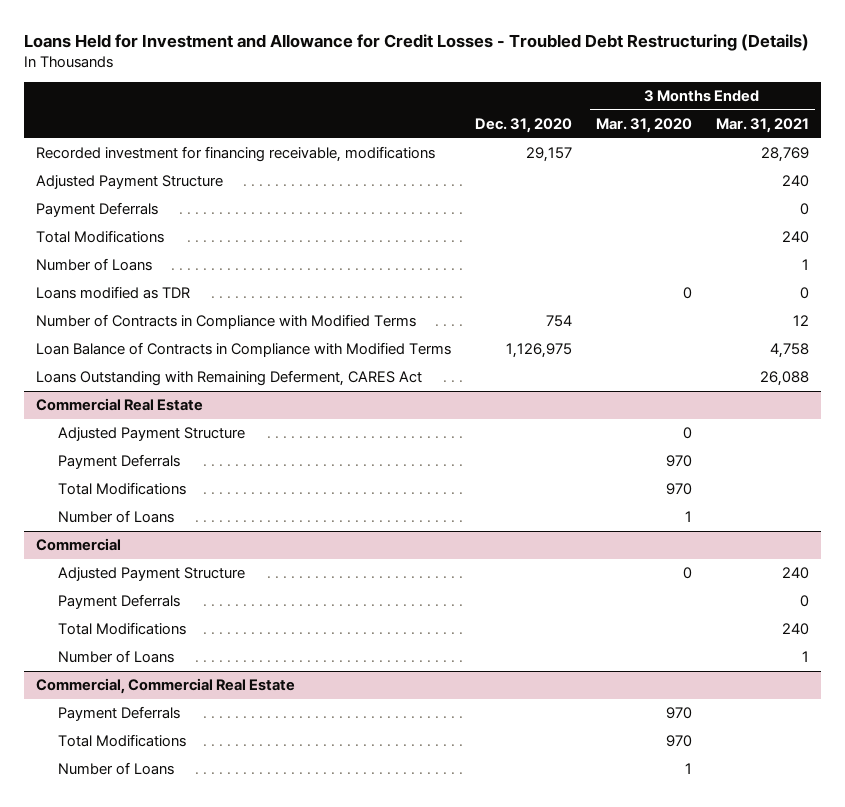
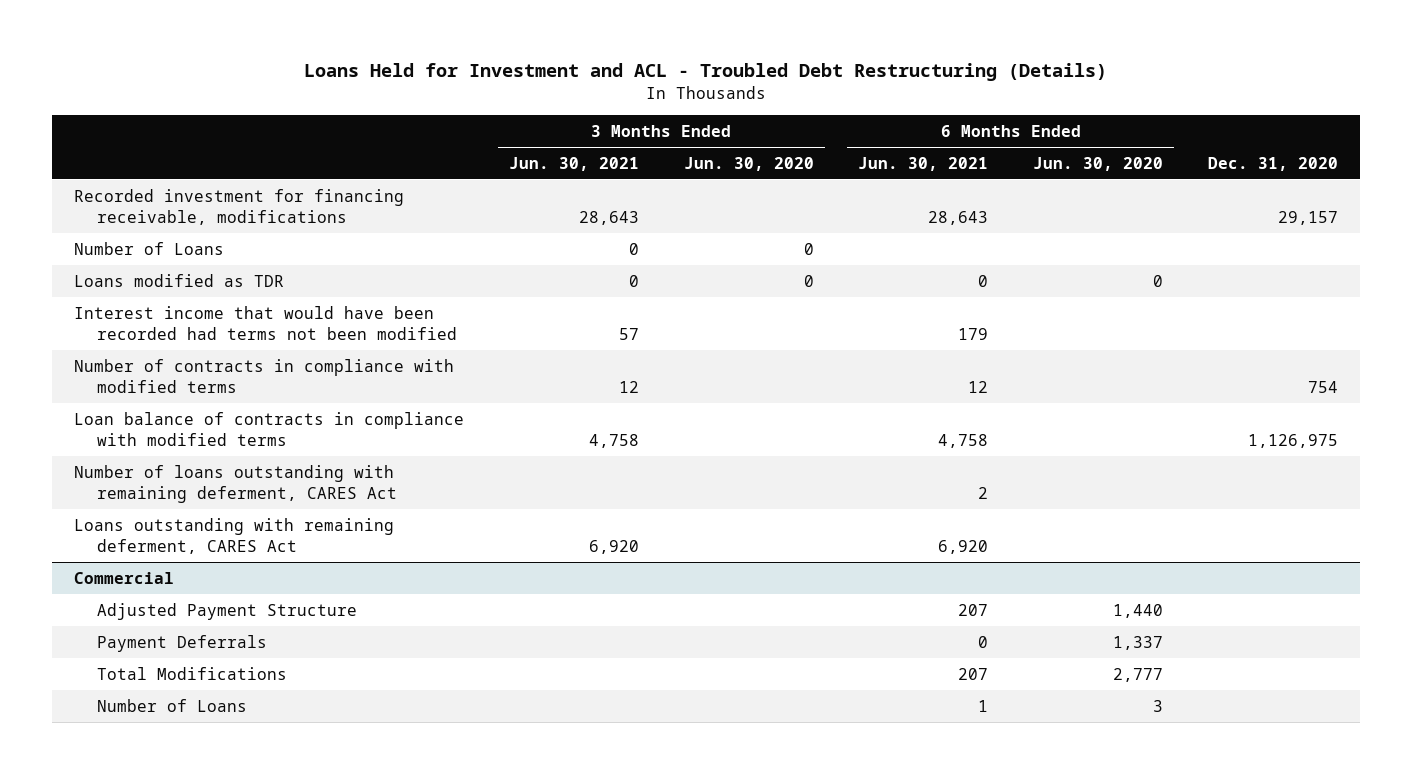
- Loans Held for Investment and Allowance for Credit Losses - Troubled Debt Restructuring (Details)
+ Loans Held for Investment and ACL - Troubled Debt Restructuring (Details)
- | Dec. 31, 2020 | 3 Months Ended Mar. 31, 2020 | 3 Months Ended Mar. 31, 2021
+ | 3 Months Ended Jun. 30, 2021 | 3 Months Ended Jun. 30, 2020 | 6 Months Ended Jun. 30, 2021 | 6 Months Ended Jun. 30, 2020 | Dec. 31, 2020
- Adjusted Payment Structure | | | 240
- Payment Deferrals | | | 0
- Total Modifications | | | 240
- Number of Contracts in Compliance with Modified Terms | 754 | | 12
- Loan Balance of Contracts in Compliance with Modified Terms | 1,126,975 | | 4,758
- Loans Outstanding with Remaining Deferment, CARES Act | | | 26,088
- Commercial Real Estate
- Adjusted Payment Structure | | 0 |
- Payment Deferrals | | 970 |
- Total Modifications | | 970 |
- Number of Loans | | 1 |
+ Interest income that would have been recorded had terms not been modified | 57 | | 179 | |
+ Number of contracts in compliance with modified terms | 12 | | 12 | | 754
+ Loan balance of contracts in compliance with modified terms | 4,758 | | 4,758 | | 1,126,975
+ Number of loans outstanding with remaining deferment, CARES Act | | | 2 | |
+ Loans outstanding with remaining deferment, CARES Act | 6,920 | | 6,920 | |
- Commercial, Commercial Real Estate
- Payment Deferrals | | 970 |
- Total Modifications | | 970 |
- Number of Loans | | 1 |

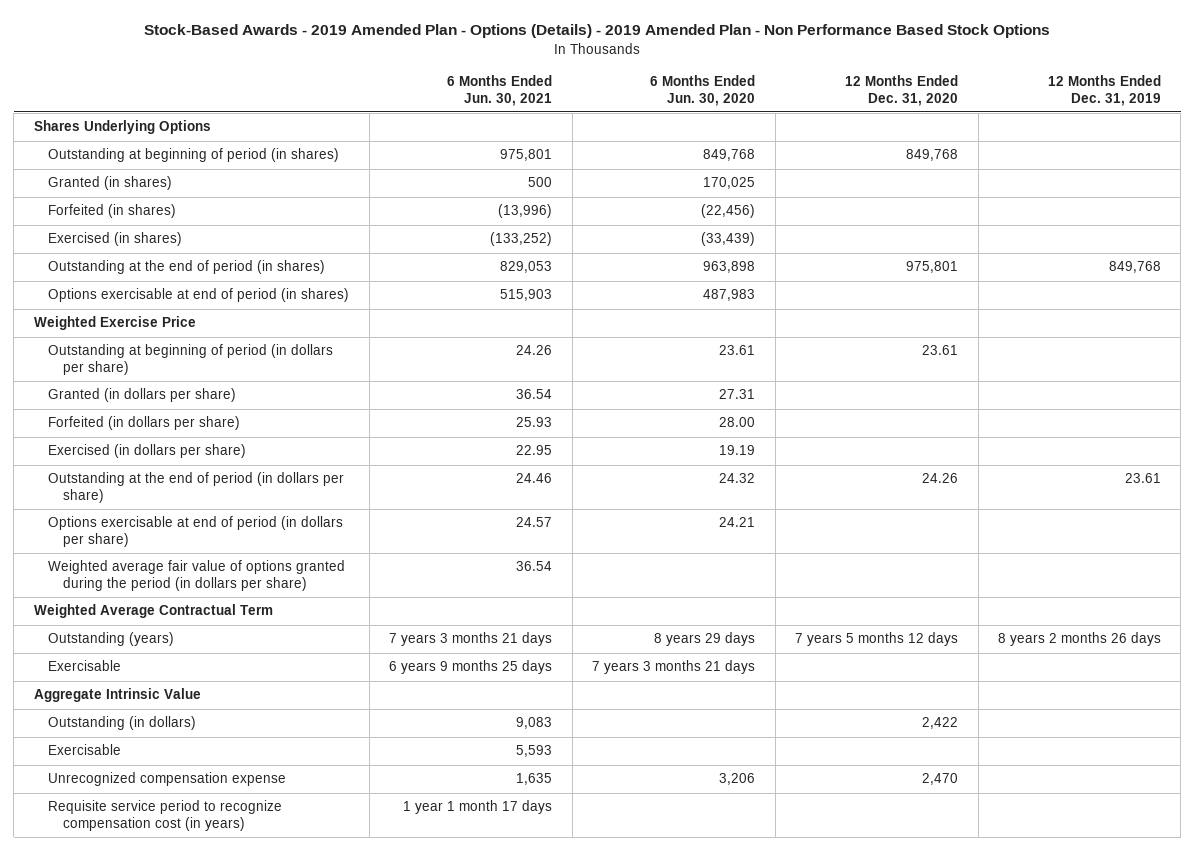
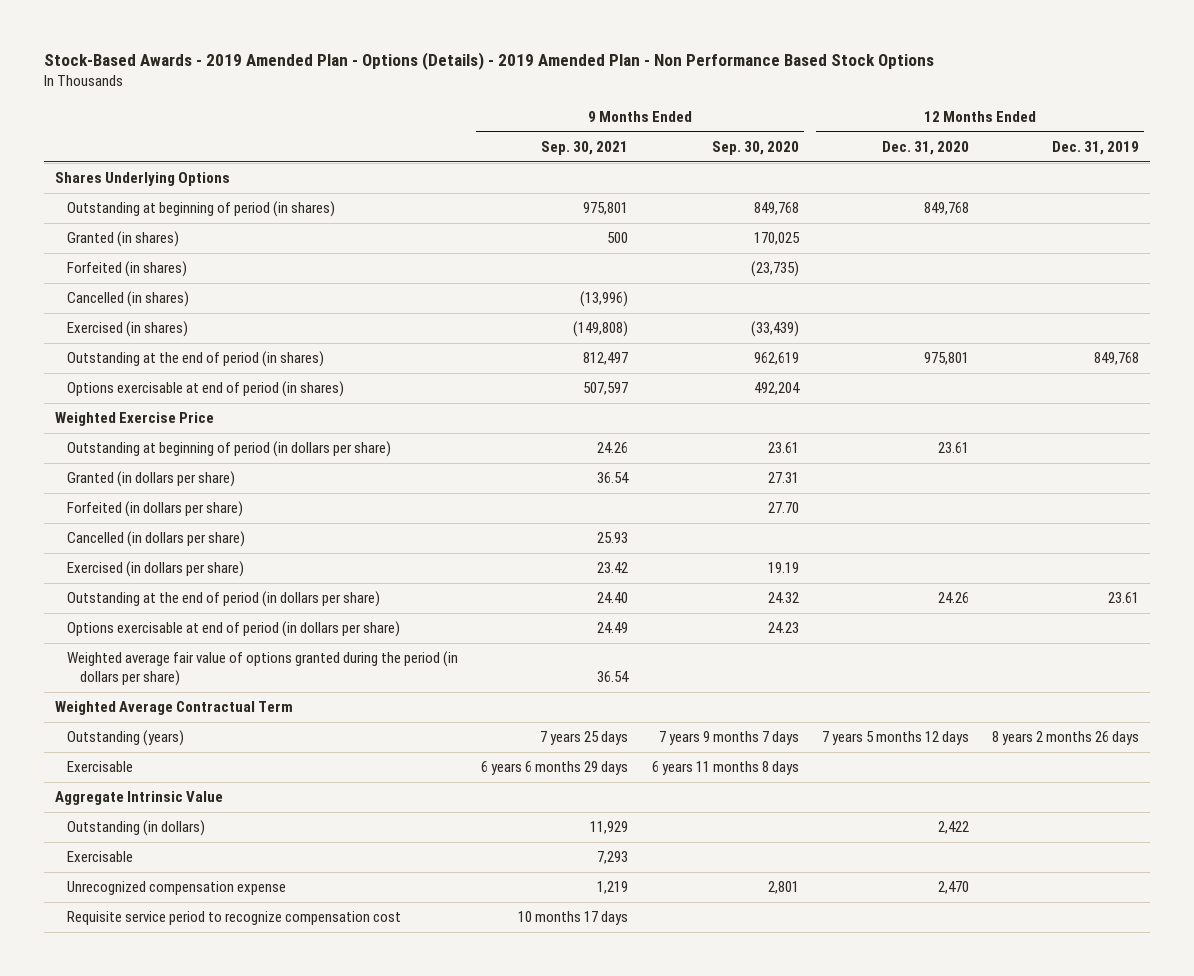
- | 6 Months Ended Jun. 30, 2021 | 6 Months Ended Jun. 30, 2020 | 12 Months Ended Dec. 31, 2020 | 12 Months Ended Dec. 31, 2019
+ | 9 Months Ended Sep. 30, 2021 | 9 Months Ended Sep. 30, 2020 | 12 Months Ended Dec. 31, 2020 | 12 Months Ended Dec. 31, 2019
+ Cancelled (in shares) | (13,996) | | |
+ Cancelled (in dollars per share) | 25.93 | | |
- Requisite service period to recognize compensation cost (in years) | 1 year 1 month 17 days | | |
+ Requisite service period to recognize compensation cost | 10 months 17 days | | |

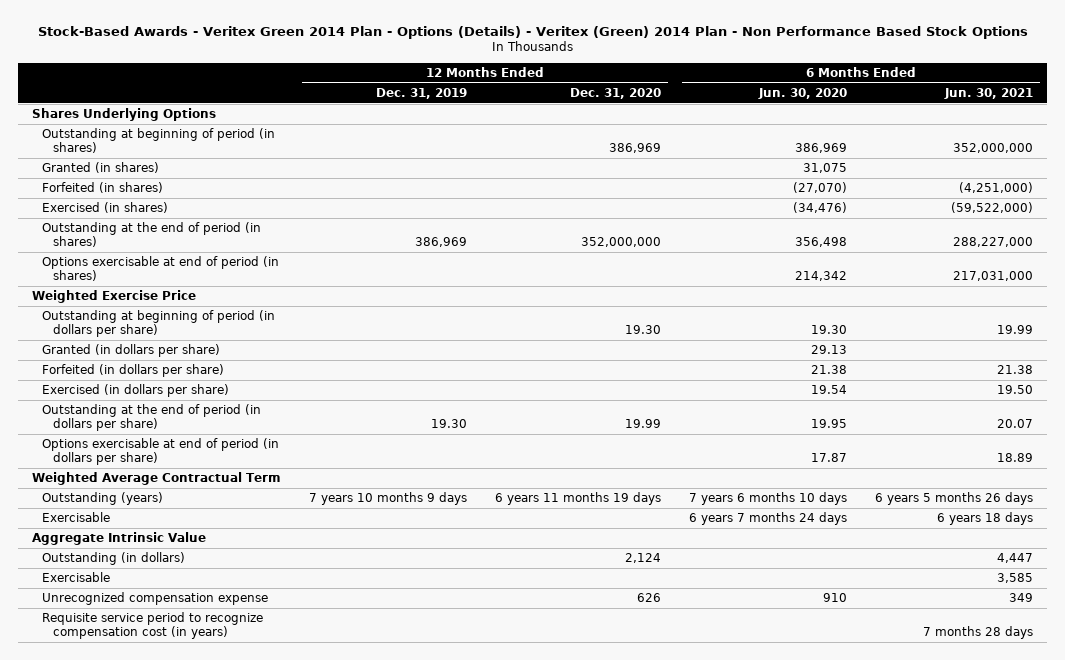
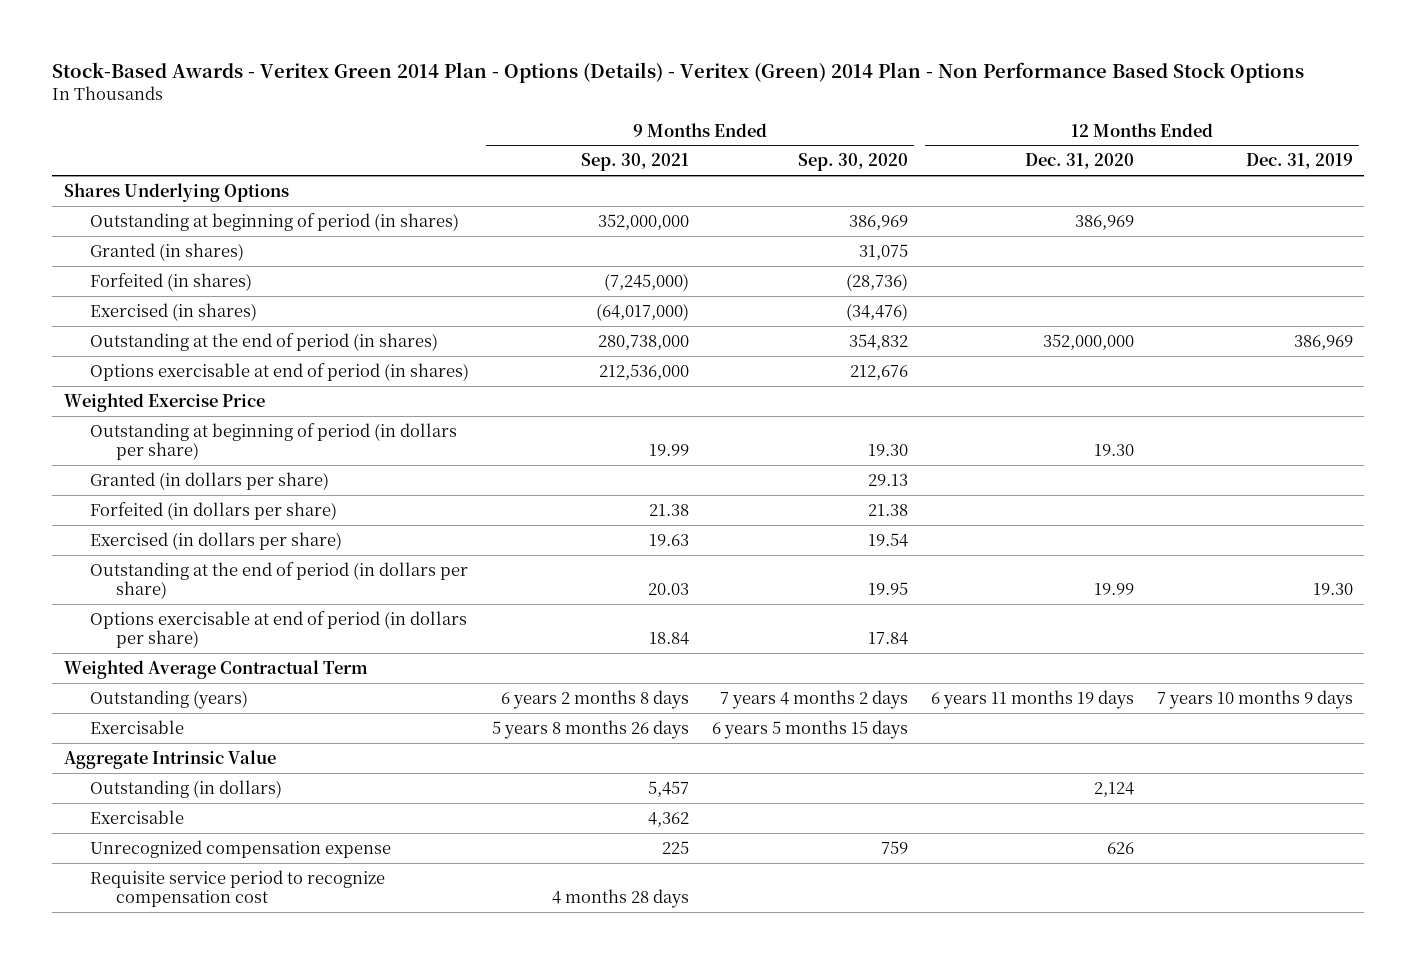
- | 12 Months Ended Dec. 31, 2019 | 12 Months Ended Dec. 31, 2020 | 6 Months Ended Jun. 30, 2020 | 6 Months Ended Jun. 30, 2021
+ | 9 Months Ended Sep. 30, 2021 | 9 Months Ended Sep. 30, 2020 | 12 Months Ended Dec. 31, 2020 | 12 Months Ended Dec. 31, 2019
- Requisite service period to recognize compensation cost (in years) | | | | 7 months 28 days
+ Requisite service period to recognize compensation cost | 4 months 28 days | | |

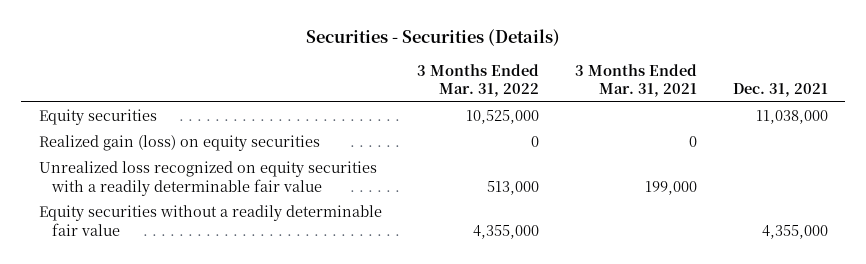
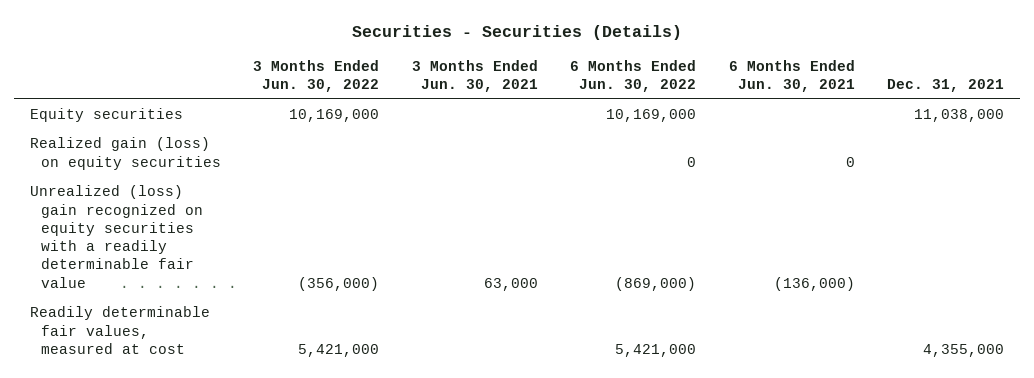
- | 3 Months Ended Mar. 31, 2022 | 3 Months Ended Mar. 31, 2021 | Dec. 31, 2021
+ | 3 Months Ended Jun. 30, 2022 | 3 Months Ended Jun. 30, 2021 | 6 Months Ended Jun. 30, 2022 | 6 Months Ended Jun. 30, 2021 | Dec. 31, 2021
- Unrealized loss recognized on equity securities with a readily determinable fair value | 513,000 | 199,000 |
- Equity securities without a readily determinable fair value | 4,355,000 | | 4,355,000
+ Unrealized (loss) gain recognized on equity securities with a readily determinable fair value | (356,000) | 63,000 | (869,000) | (136,000) |
+ Readily determinable fair values, measured at cost | 5,421,000 | | 5,421,000 | | 4,355,000

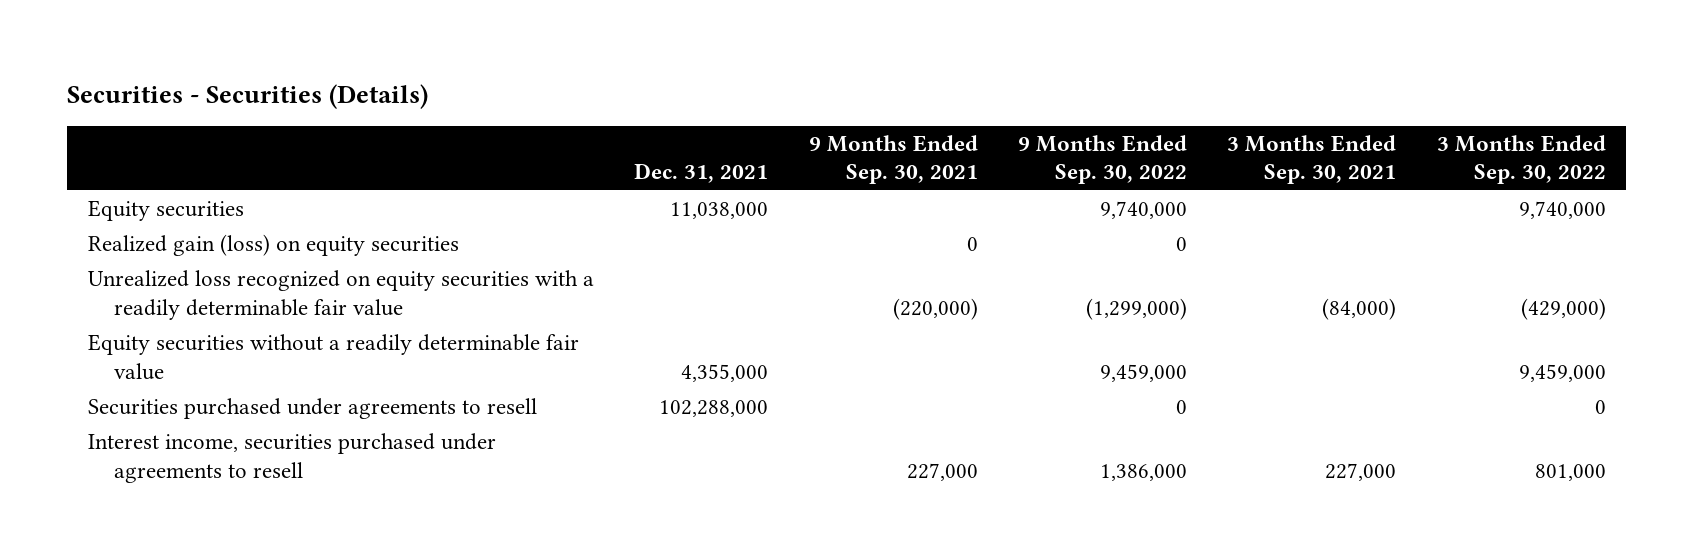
- | 3 Months Ended Jun. 30, 2022 | 3 Months Ended Jun. 30, 2021 | 6 Months Ended Jun. 30, 2022 | 6 Months Ended Jun. 30, 2021 | Dec. 31, 2021
+ | Dec. 31, 2021 | 9 Months Ended Sep. 30, 2021 | 9 Months Ended Sep. 30, 2022 | 3 Months Ended Sep. 30, 2021 | 3 Months Ended Sep. 30, 2022
- Unrealized (loss) gain recognized on equity securities with a readily determinable fair value | (356,000) | 63,000 | (869,000) | (136,000) |
- Readily determinable fair values, measured at cost | 5,421,000 | | 5,421,000 | | 4,355,000
+ Unrealized loss recognized on equity securities with a readily determinable fair value | | (220,000) | (1,299,000) | (84,000) | (429,000)
+ Equity securities without a readily determinable fair value | 4,355,000 | | 9,459,000 | | 9,459,000
+ Securities purchased under agreements to resell | 102,288,000 | | 0 | | 0
+ Interest income, securities purchased under agreements to resell | | 227,000 | 1,386,000 | 227,000 | 801,000

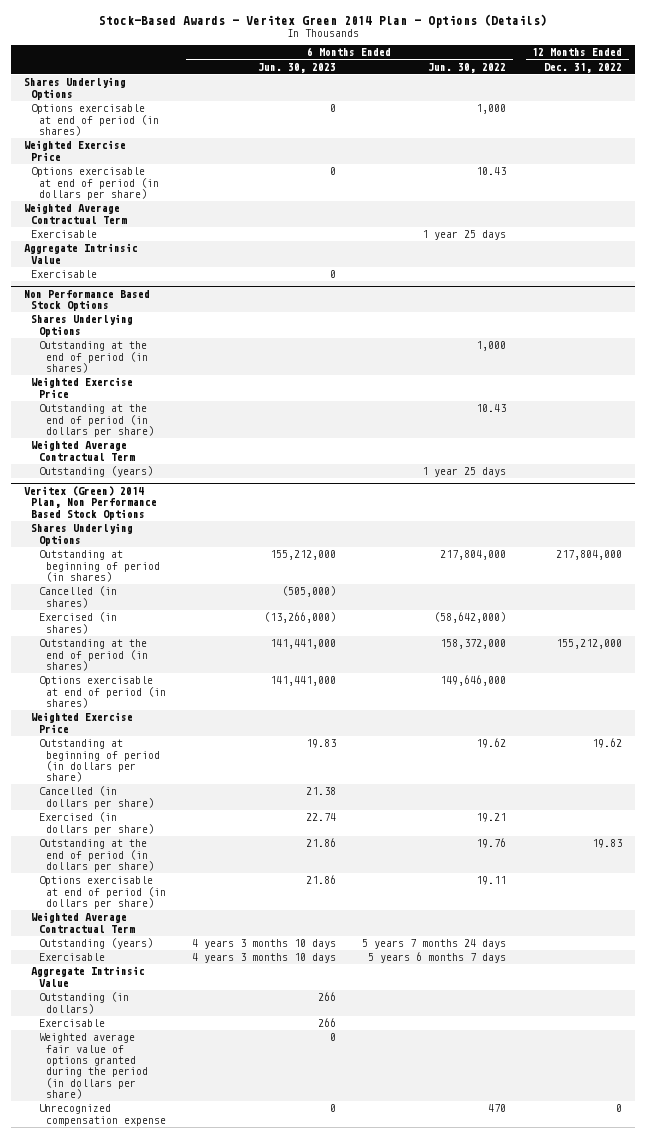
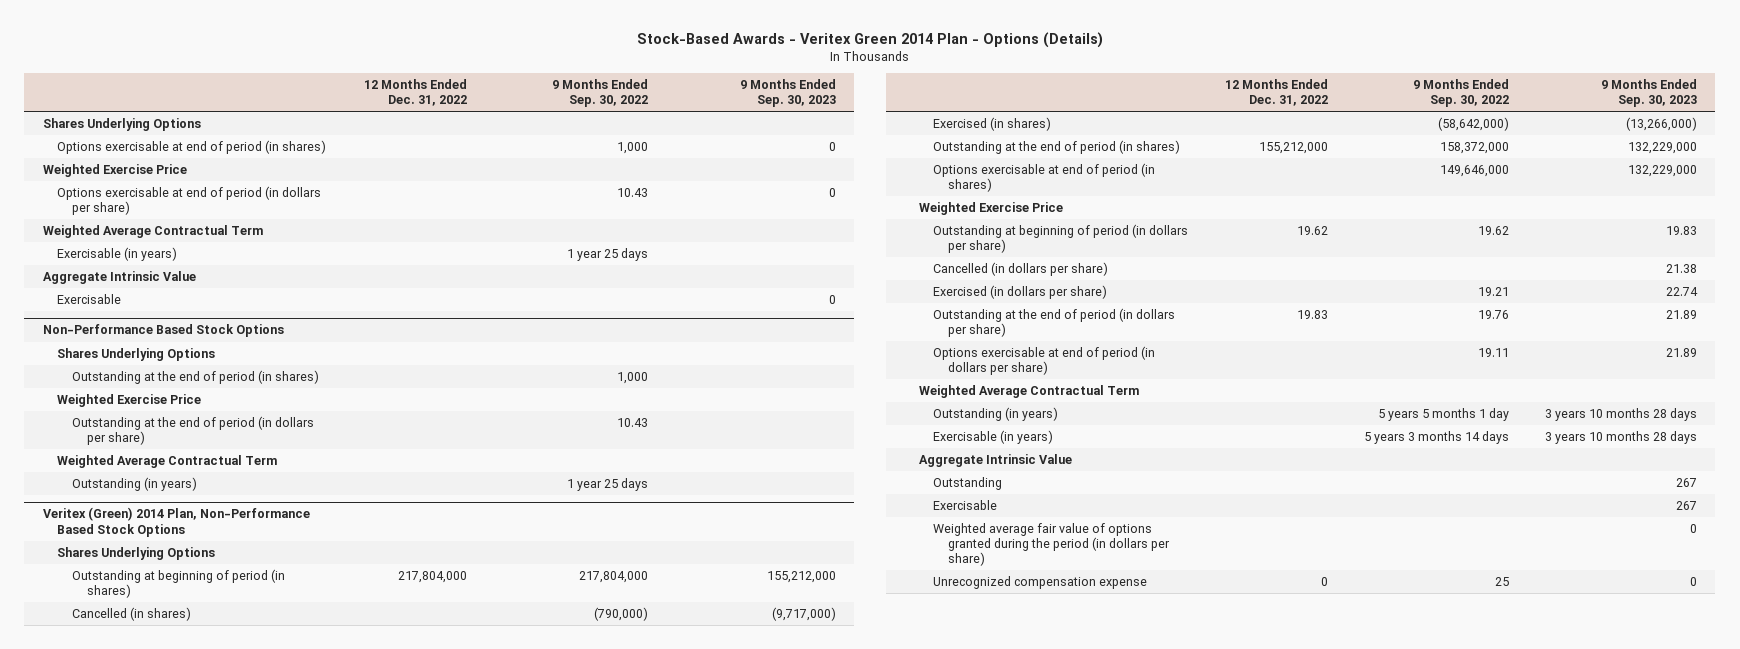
- | 6 Months Ended Jun. 30, 2023 | 6 Months Ended Jun. 30, 2022 | 12 Months Ended Dec. 31, 2022
+ | 12 Months Ended Dec. 31, 2022 | 9 Months Ended Sep. 30, 2022 | 9 Months Ended Sep. 30, 2023
- Exercisable | | 1 year 25 days |
+ Exercisable (in years) | | 1 year 25 days |
- Non Performance Based Stock Options
+ Non-Performance Based Stock Options
- Outstanding (years) | | 1 year 25 days |
- Veritex (Green) 2014 Plan, Non Performance Based Stock Options
+ Outstanding (in years) | | 1 year 25 days |
+ Veritex (Green) 2014 Plan, Non-Performance Based Stock Options
- Outstanding (years) | 4 years 3 months 10 days | 5 years 7 months 24 days |
- Exercisable | 4 years 3 months 10 days | 5 years 6 months 7 days |
+ Outstanding (in years) | | 5 years 5 months 1 day | 3 years 10 months 28 days
+ Exercisable (in years) | | 5 years 3 months 14 days | 3 years 10 months 28 days
- Outstanding (in dollars) | 266 | |
+ Outstanding | | | 267

